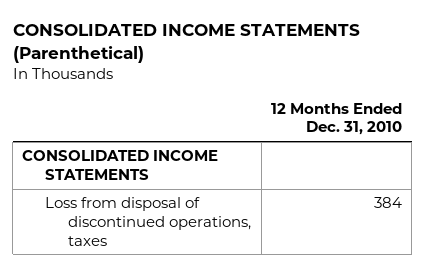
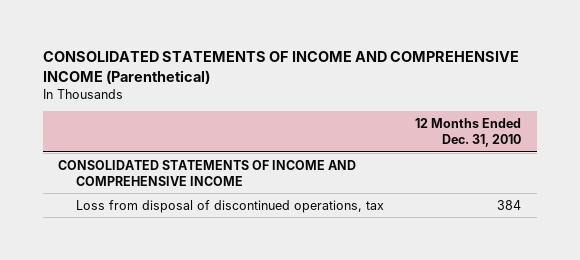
- CONSOLIDATED INCOME STATEMENTS (Parenthetical)
+ CONSOLIDATED STATEMENTS OF INCOME AND COMPREHENSIVE INCOME (Parenthetical)
- CONSOLIDATED INCOME STATEMENTS
- Loss from disposal of discontinued operations, taxes | 384
+ CONSOLIDATED STATEMENTS OF INCOME AND COMPREHENSIVE INCOME
+ Loss from disposal of discontinued operations, tax | 384

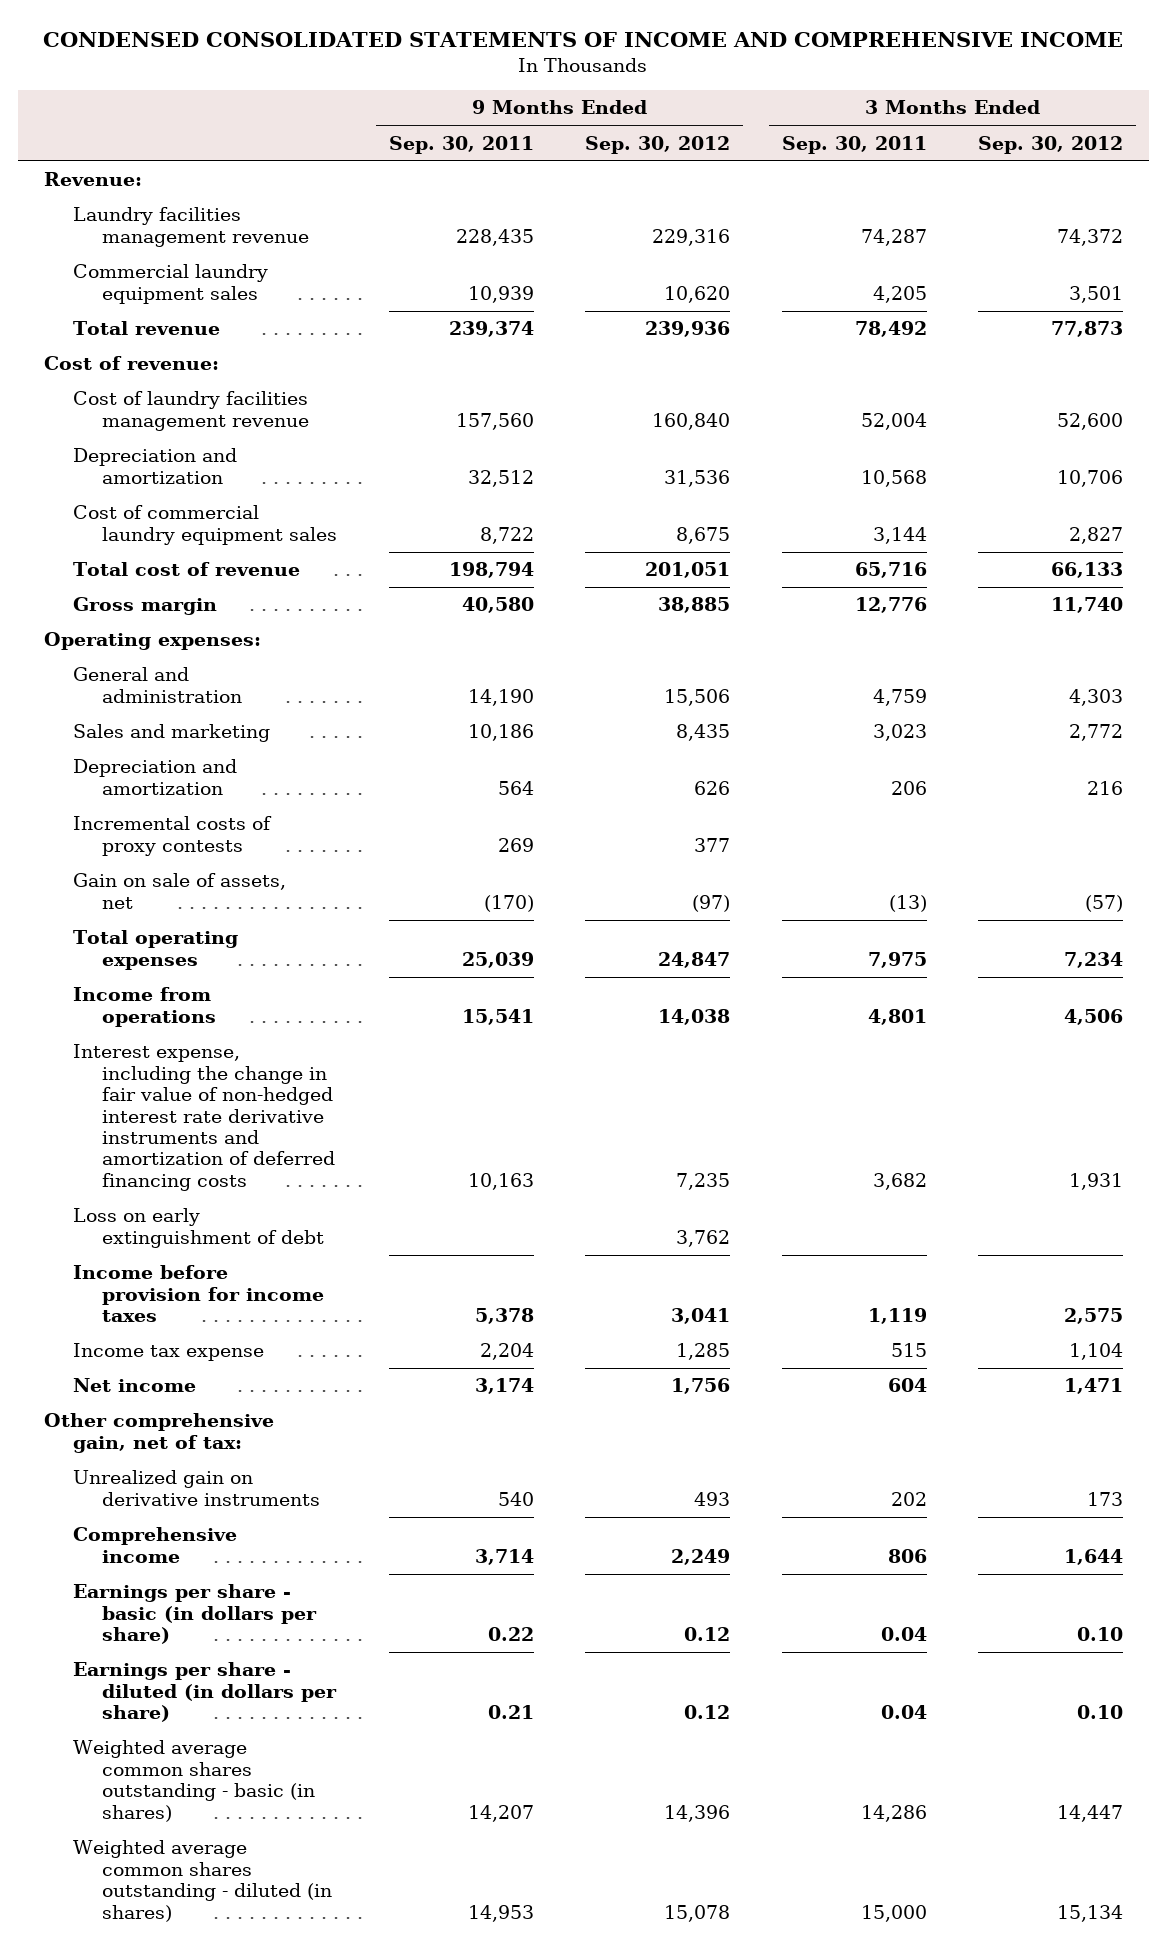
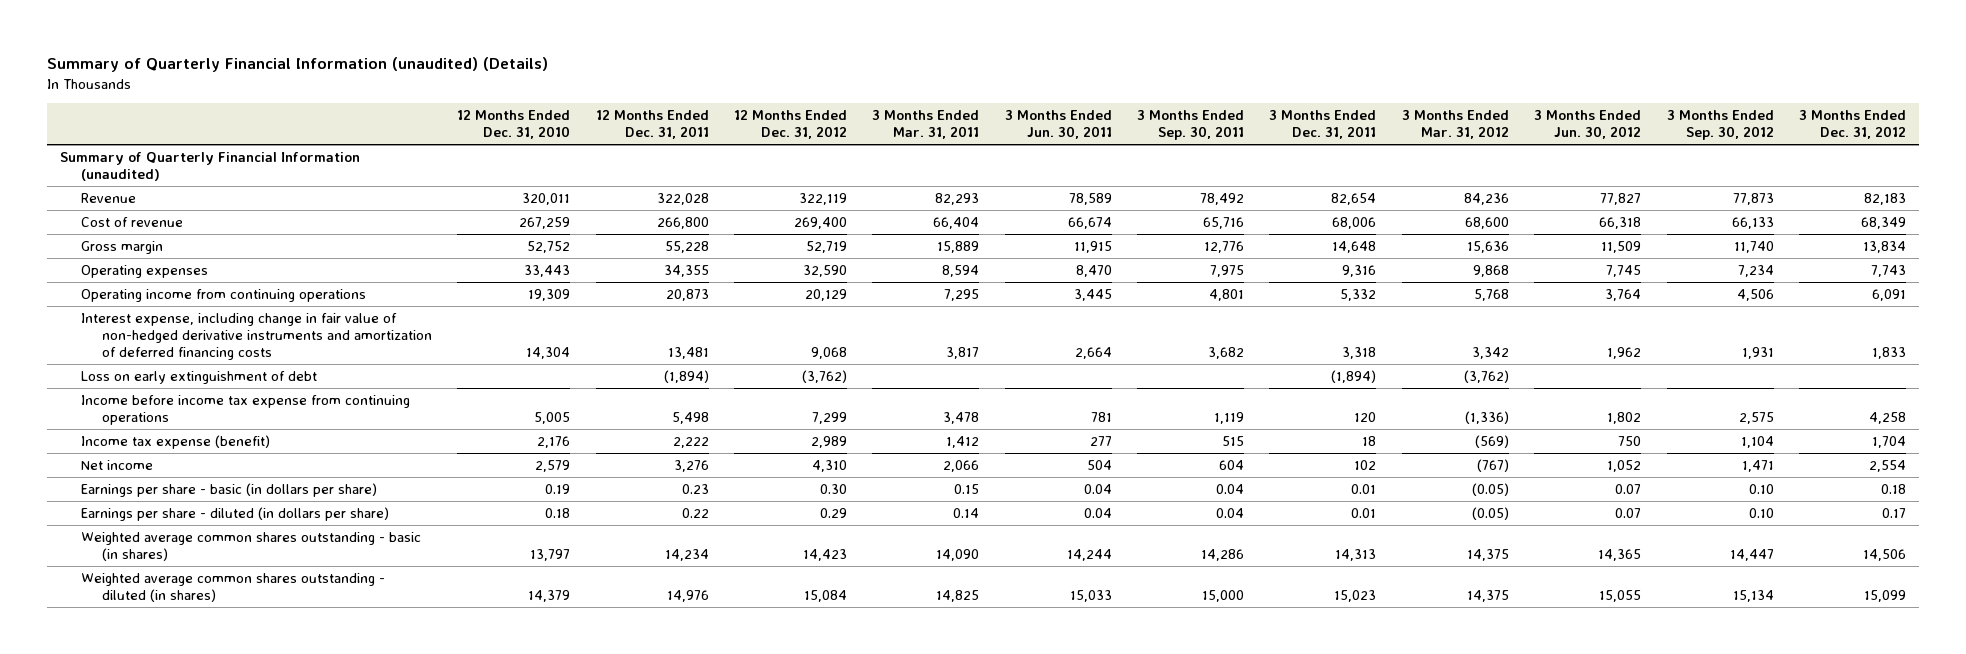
- CONDENSED CONSOLIDATED STATEMENTS OF INCOME AND COMPREHENSIVE INCOME
+ Summary of Quarterly Financial Information (unaudited) (Details)
- | 9 Months Ended Sep. 30, 2011 | 9 Months Ended Sep. 30, 2012 | 3 Months Ended Sep. 30, 2011 | 3 Months Ended Sep. 30, 2012
+ | 12 Months Ended Dec. 31, 2010 | 12 Months Ended Dec. 31, 2011 | 12 Months Ended Dec. 31, 2012 | 3 Months Ended Mar. 31, 2011 | 3 Months Ended Jun. 30, 2011 | 3 Months Ended Sep. 30, 2011 | 3 Months Ended Dec. 31, 2011 | 3 Months Ended Mar. 31, 2012 | 3 Months Ended Jun. 30, 2012 | 3 Months Ended Sep. 30, 2012 | 3 Months Ended Dec. 31, 2012
- Revenue:
- Laundry facilities management revenue | 228,435 | 229,316 | 74,287 | 74,372
- Commercial laundry equipment sales | 10,939 | 10,620 | 4,205 | 3,501
- Total revenue | 239,374 | 239,936 | 78,492 | 77,873
- Cost of revenue:
- Cost of laundry facilities management revenue | 157,560 | 160,840 | 52,004 | 52,600
- Depreciation and amortization | 32,512 | 31,536 | 10,568 | 10,706
- Cost of commercial laundry equipment sales | 8,722 | 8,675 | 3,144 | 2,827
- Total cost of revenue | 198,794 | 201,051 | 65,716 | 66,133
+ Summary of Quarterly Financial Information (unaudited)
+ Revenue | 320,011 | 322,028 | 322,119 | 82,293 | 78,589 | 78,492 | 82,654 | 84,236 | 77,827 | 77,873 | 82,183
+ Cost of revenue | 267,259 | 266,800 | 269,400 | 66,404 | 66,674 | 65,716 | 68,006 | 68,600 | 66,318 | 66,133 | 68,349
- Operating expenses:
- General and administration | 14,190 | 15,506 | 4,759 | 4,303
- Sales and marketing | 10,186 | 8,435 | 3,023 | 2,772
- Depreciation and amortization | 564 | 626 | 206 | 216
- Incremental costs of proxy contests | 269 | 377 | |
- Gain on sale of assets, net | (170) | (97) | (13) | (57)
- Total operating expenses | 25,039 | 24,847 | 7,975 | 7,234
- Income from operations | 15,541 | 14,038 | 4,801 | 4,506
- Interest expense, including the change in fair value of non-hedged interest rate derivative instruments and amortization of deferred financing costs | 10,163 | 7,235 | 3,682 | 1,931
+ Operating expenses | 33,443 | 34,355 | 32,590 | 8,594 | 8,470 | 7,975 | 9,316 | 9,868 | 7,745 | 7,234 | 7,743
+ Operating income from continuing operations | 19,309 | 20,873 | 20,129 | 7,295 | 3,445 | 4,801 | 5,332 | 5,768 | 3,764 | 4,506 | 6,091
+ Interest expense, including change in fair value of non-hedged derivative instruments and amortization of deferred financing costs | 14,304 | 13,481 | 9,068 | 3,817 | 2,664 | 3,682 | 3,318 | 3,342 | 1,962 | 1,931 | 1,833
- Income before provision for income taxes | 5,378 | 3,041 | 1,119 | 2,575
- Income tax expense | 2,204 | 1,285 | 515 | 1,104
+ Income before income tax expense from continuing operations | 5,005 | 5,498 | 7,299 | 3,478 | 781 | 1,119 | 120 | (1,336) | 1,802 | 2,575 | 4,258
+ Income tax expense (benefit) | 2,176 | 2,222 | 2,989 | 1,412 | 277 | 515 | 18 | (569) | 750 | 1,104 | 1,704
- Other comprehensive gain, net of tax:
- Unrealized gain on derivative instruments | 540 | 493 | 202 | 173
- Comprehensive income | 3,714 | 2,249 | 806 | 1,644

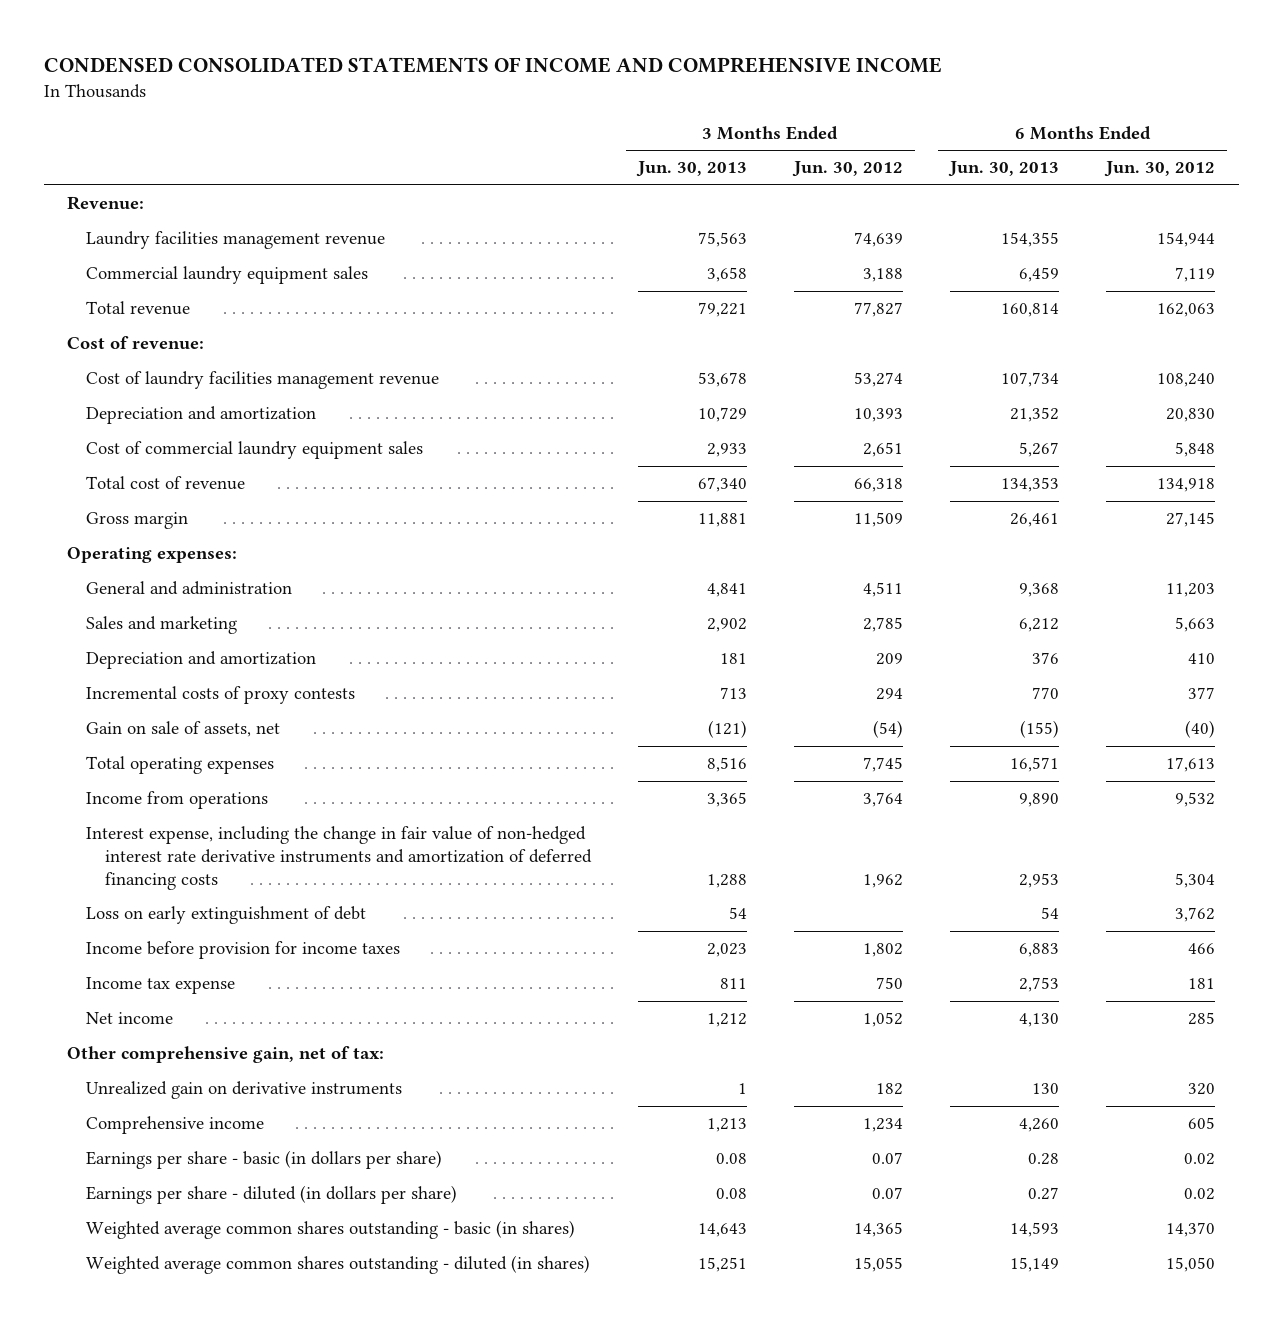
- Summary of Quarterly Financial Information (unaudited) (Details)
+ CONDENSED CONSOLIDATED STATEMENTS OF INCOME AND COMPREHENSIVE INCOME
- | 12 Months Ended Dec. 31, 2010 | 12 Months Ended Dec. 31, 2011 | 12 Months Ended Dec. 31, 2012 | 3 Months Ended Mar. 31, 2011 | 3 Months Ended Jun. 30, 2011 | 3 Months Ended Sep. 30, 2011 | 3 Months Ended Dec. 31, 2011 | 3 Months Ended Mar. 31, 2012 | 3 Months Ended Jun. 30, 2012 | 3 Months Ended Sep. 30, 2012 | 3 Months Ended Dec. 31, 2012
+ | 3 Months Ended Jun. 30, 2013 | 3 Months Ended Jun. 30, 2012 | 6 Months Ended Jun. 30, 2013 | 6 Months Ended Jun. 30, 2012
- Summary of Quarterly Financial Information (unaudited)
- Revenue | 320,011 | 322,028 | 322,119 | 82,293 | 78,589 | 78,492 | 82,654 | 84,236 | 77,827 | 77,873 | 82,183
- Cost of revenue | 267,259 | 266,800 | 269,400 | 66,404 | 66,674 | 65,716 | 68,006 | 68,600 | 66,318 | 66,133 | 68,349
+ Revenue:
+ Laundry facilities management revenue | 75,563 | 74,639 | 154,355 | 154,944
+ Commercial laundry equipment sales | 3,658 | 3,188 | 6,459 | 7,119
+ Total revenue | 79,221 | 77,827 | 160,814 | 162,063
+ Cost of revenue:
+ Cost of laundry facilities management revenue | 53,678 | 53,274 | 107,734 | 108,240
+ Depreciation and amortization | 10,729 | 10,393 | 21,352 | 20,830
+ Cost of commercial laundry equipment sales | 2,933 | 2,651 | 5,267 | 5,848
+ Total cost of revenue | 67,340 | 66,318 | 134,353 | 134,918
- Operating expenses | 33,443 | 34,355 | 32,590 | 8,594 | 8,470 | 7,975 | 9,316 | 9,868 | 7,745 | 7,234 | 7,743
- Operating income from continuing operations | 19,309 | 20,873 | 20,129 | 7,295 | 3,445 | 4,801 | 5,332 | 5,768 | 3,764 | 4,506 | 6,091
- Interest expense, including change in fair value of non-hedged derivative instruments and amortization of deferred financing costs | 14,304 | 13,481 | 9,068 | 3,817 | 2,664 | 3,682 | 3,318 | 3,342 | 1,962 | 1,931 | 1,833
+ Operating expenses:
+ General and administration | 4,841 | 4,511 | 9,368 | 11,203
+ Sales and marketing | 2,902 | 2,785 | 6,212 | 5,663
+ Depreciation and amortization | 181 | 209 | 376 | 410
+ Incremental costs of proxy contests | 713 | 294 | 770 | 377
+ Gain on sale of assets, net | (121) | (54) | (155) | (40)
+ Total operating expenses | 8,516 | 7,745 | 16,571 | 17,613
+ Income from operations | 3,365 | 3,764 | 9,890 | 9,532
+ Interest expense, including the change in fair value of non-hedged interest rate derivative instruments and amortization of deferred financing costs | 1,288 | 1,962 | 2,953 | 5,304
- Income before income tax expense from continuing operations | 5,005 | 5,498 | 7,299 | 3,478 | 781 | 1,119 | 120 | (1,336) | 1,802 | 2,575 | 4,258
- Income tax expense (benefit) | 2,176 | 2,222 | 2,989 | 1,412 | 277 | 515 | 18 | (569) | 750 | 1,104 | 1,704
+ Income before provision for income taxes | 2,023 | 1,802 | 6,883 | 466
+ Income tax expense | 811 | 750 | 2,753 | 181
+ Other comprehensive gain, net of tax:
+ Unrealized gain on derivative instruments | 1 | 182 | 130 | 320
+ Comprehensive income | 1,213 | 1,234 | 4,260 | 605

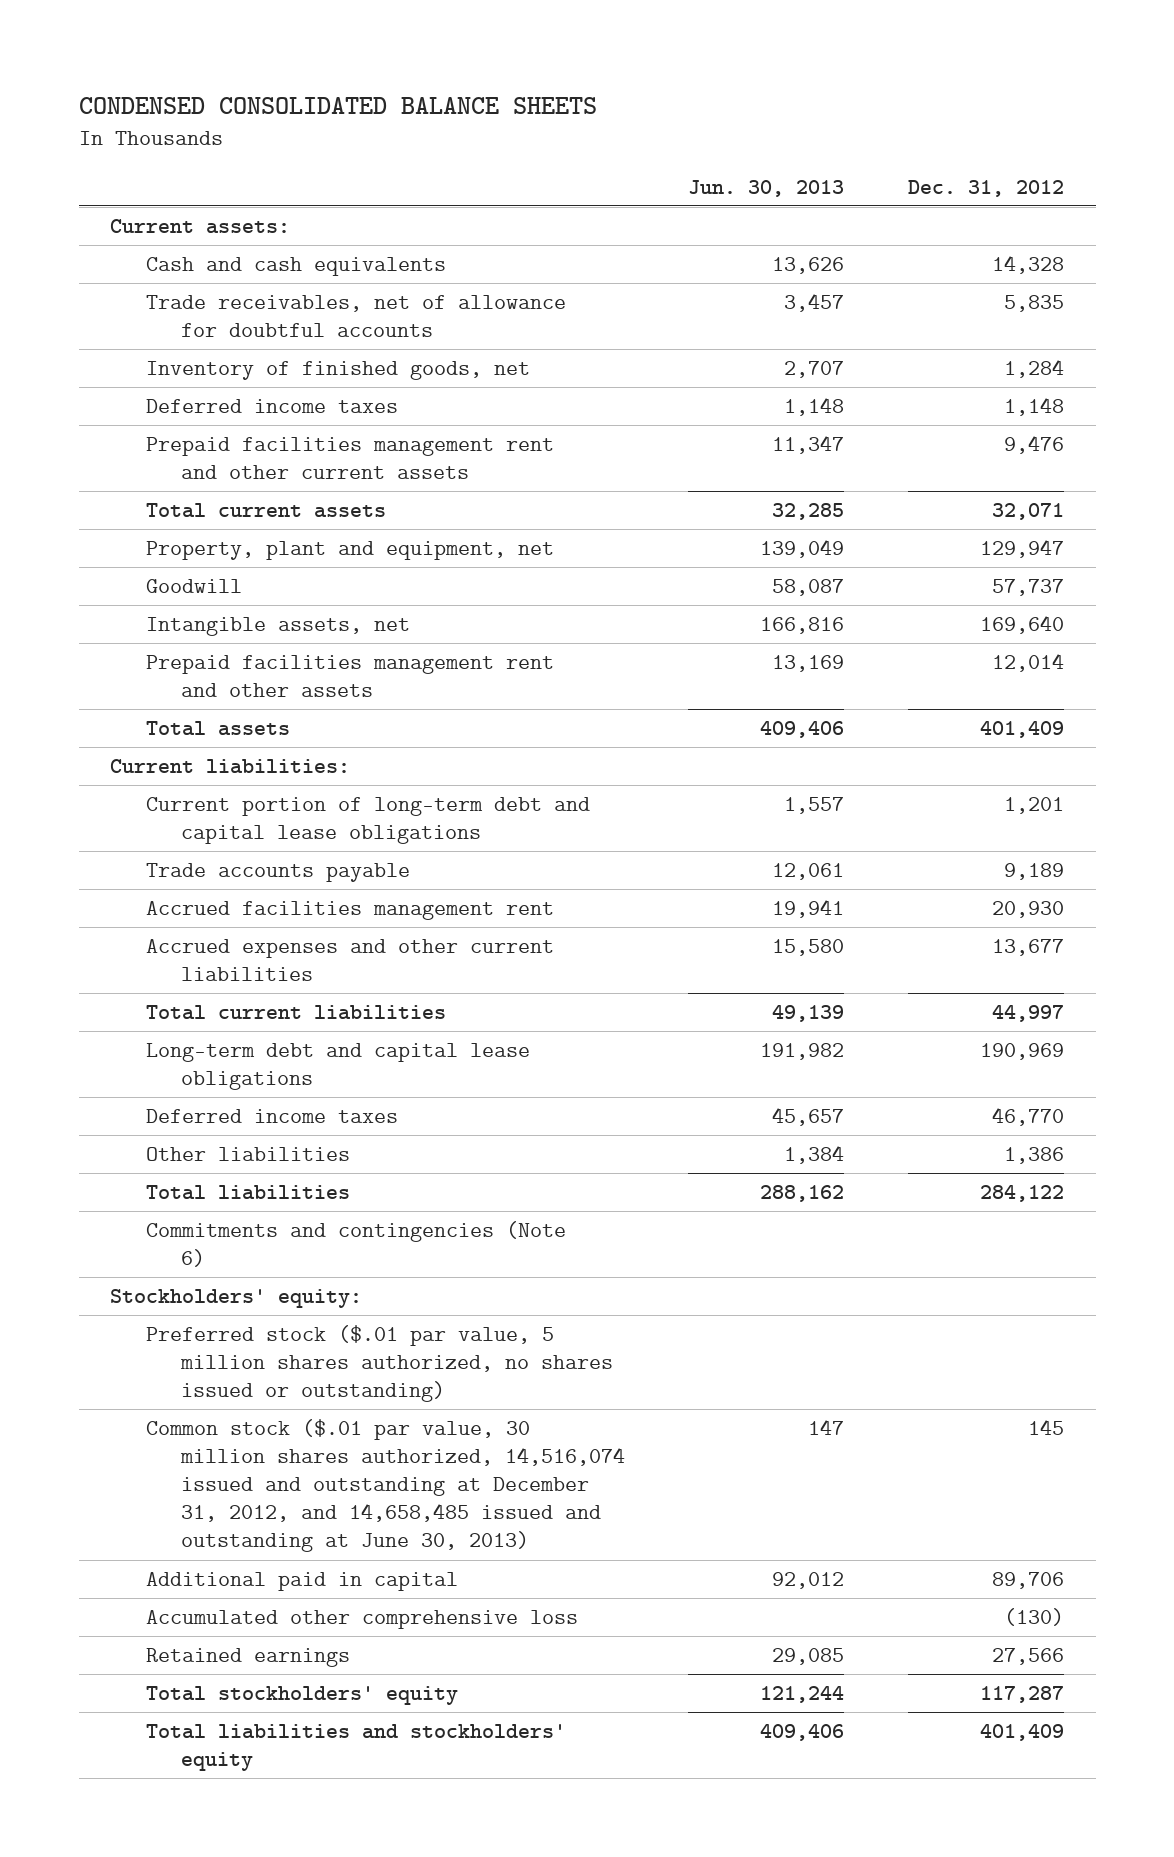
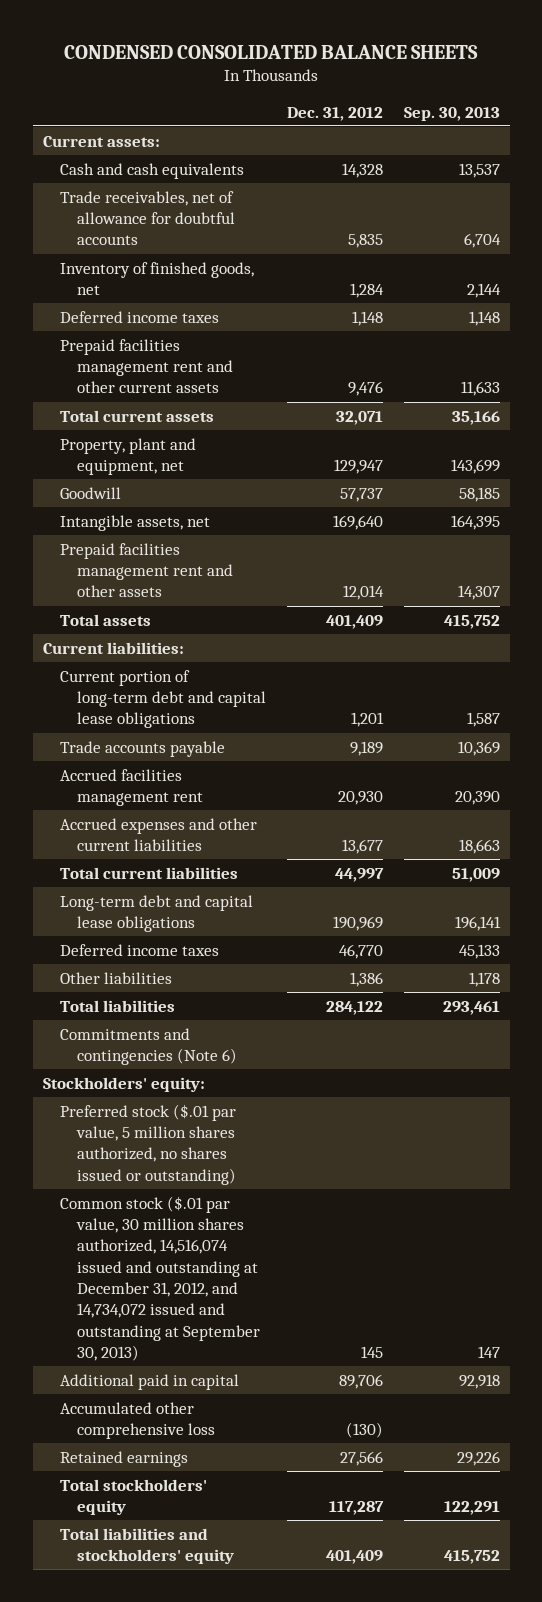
- | Jun. 30, 2013 | Dec. 31, 2012
+ | Dec. 31, 2012 | Sep. 30, 2013
- Common stock ($.01 par value, 30 million shares authorized, 14,516,074 issued and outstanding at December 31, 2012, and 14,658,485 issued and outstanding at June 30, 2013) | 147 | 145
+ Common stock ($.01 par value, 30 million shares authorized, 14,516,074 issued and outstanding at December 31, 2012, and 14,734,072 issued and outstanding at September 30, 2013) | 145 | 147

